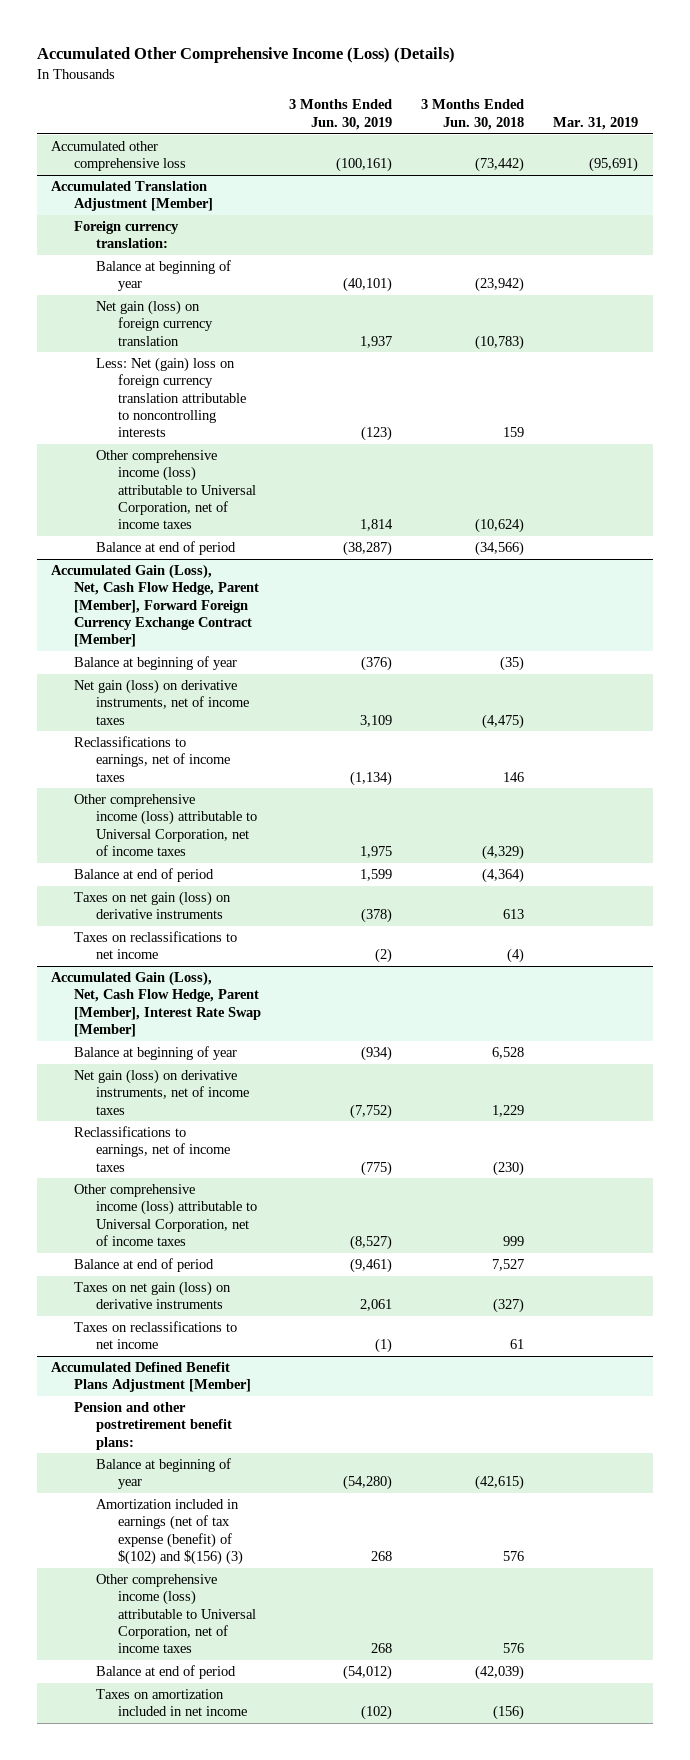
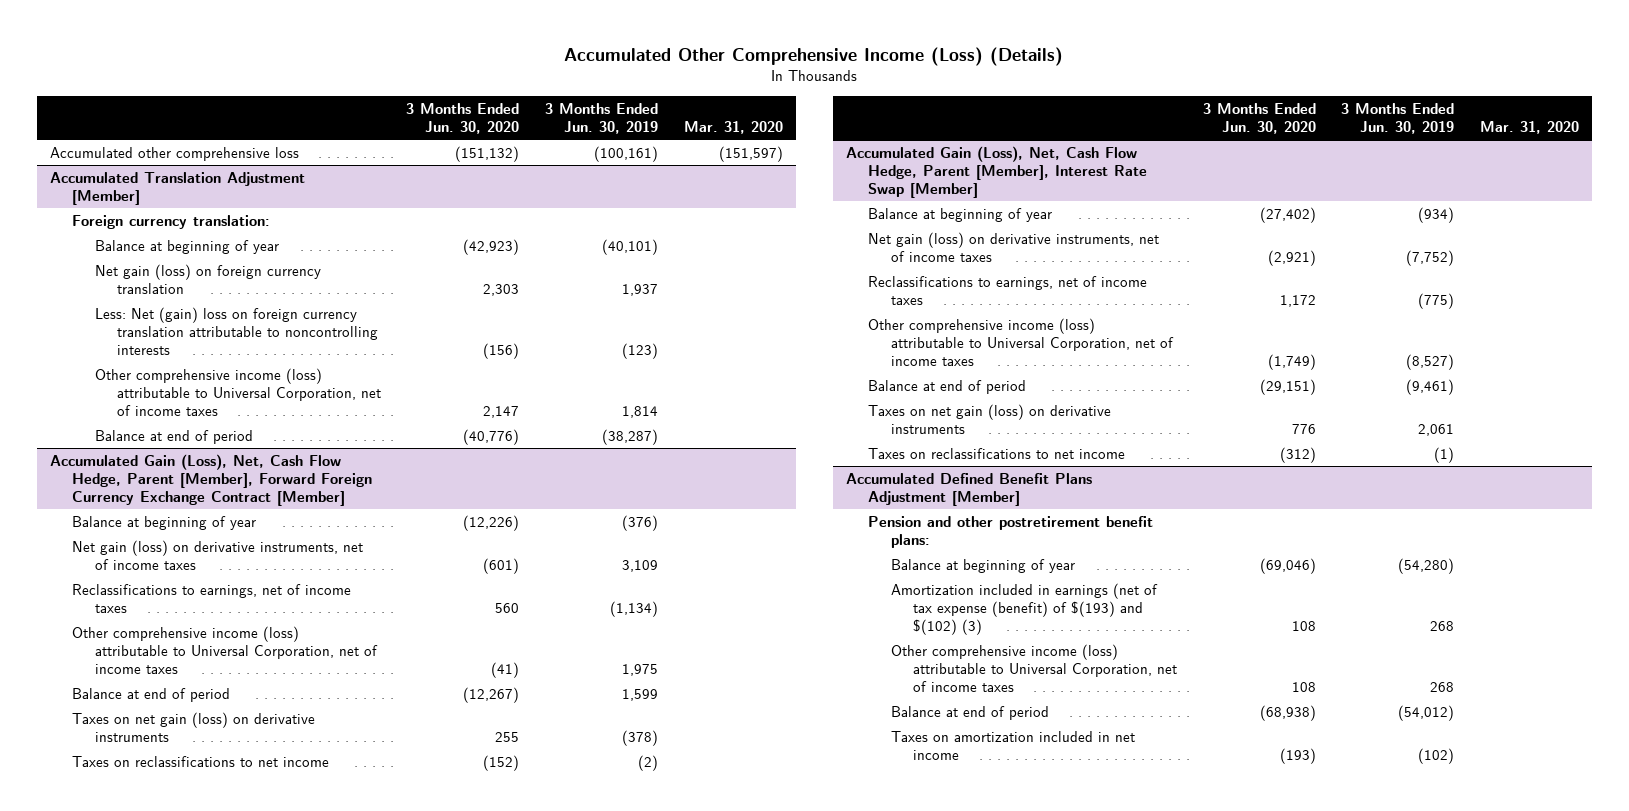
- | 3 Months Ended Jun. 30, 2019 | 3 Months Ended Jun. 30, 2018 | Mar. 31, 2019
+ | 3 Months Ended Jun. 30, 2020 | 3 Months Ended Jun. 30, 2019 | Mar. 31, 2020
@ Accumulated Defined Benefit Plans Adjustment [Member]
- Amortization included in earnings (net of tax expense (benefit) of $(102) and $(156) (3) | 268 | 576 |
+ Amortization included in earnings (net of tax expense (benefit) of $(193) and $(102) (3) | 108 | 268 |

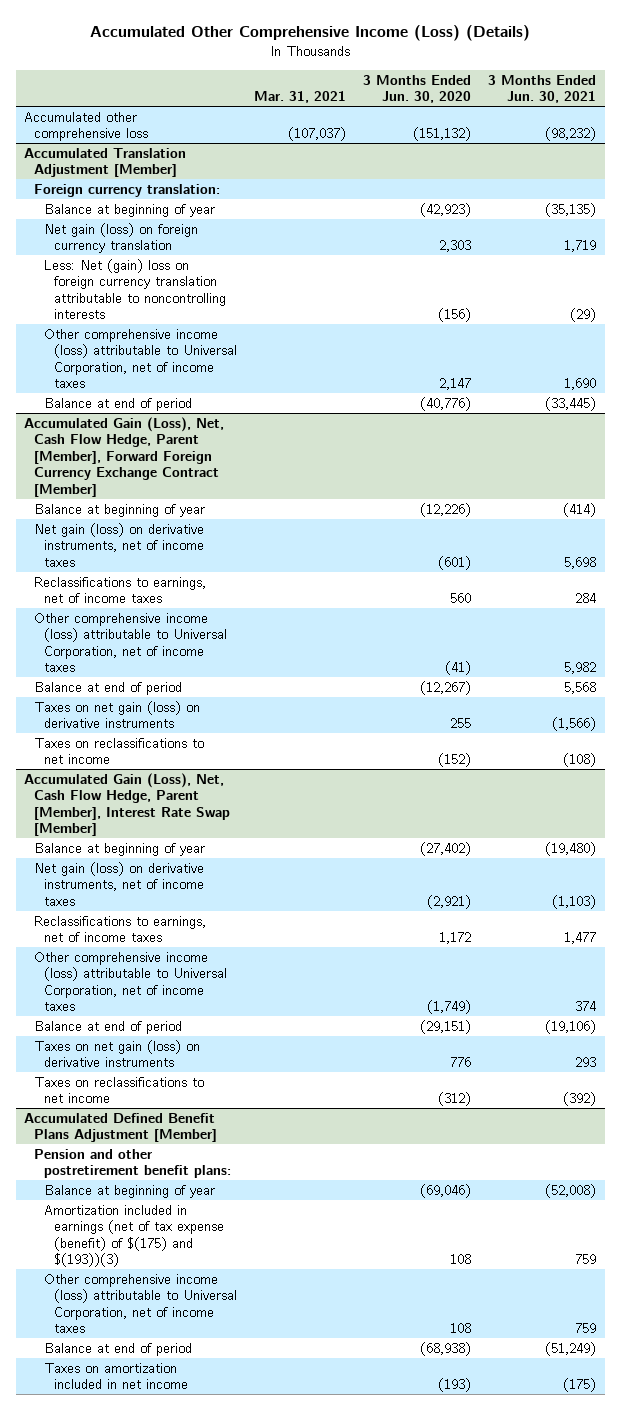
- | 3 Months Ended Jun. 30, 2020 | 3 Months Ended Jun. 30, 2019 | Mar. 31, 2020
+ | Mar. 31, 2021 | 3 Months Ended Jun. 30, 2020 | 3 Months Ended Jun. 30, 2021
@ Accumulated Defined Benefit Plans Adjustment [Member]
- Amortization included in earnings (net of tax expense (benefit) of $(193) and $(102) (3) | 108 | 268 |
+ Amortization included in earnings (net of tax expense (benefit) of $(175) and $(193))(3) | | 108 | 759

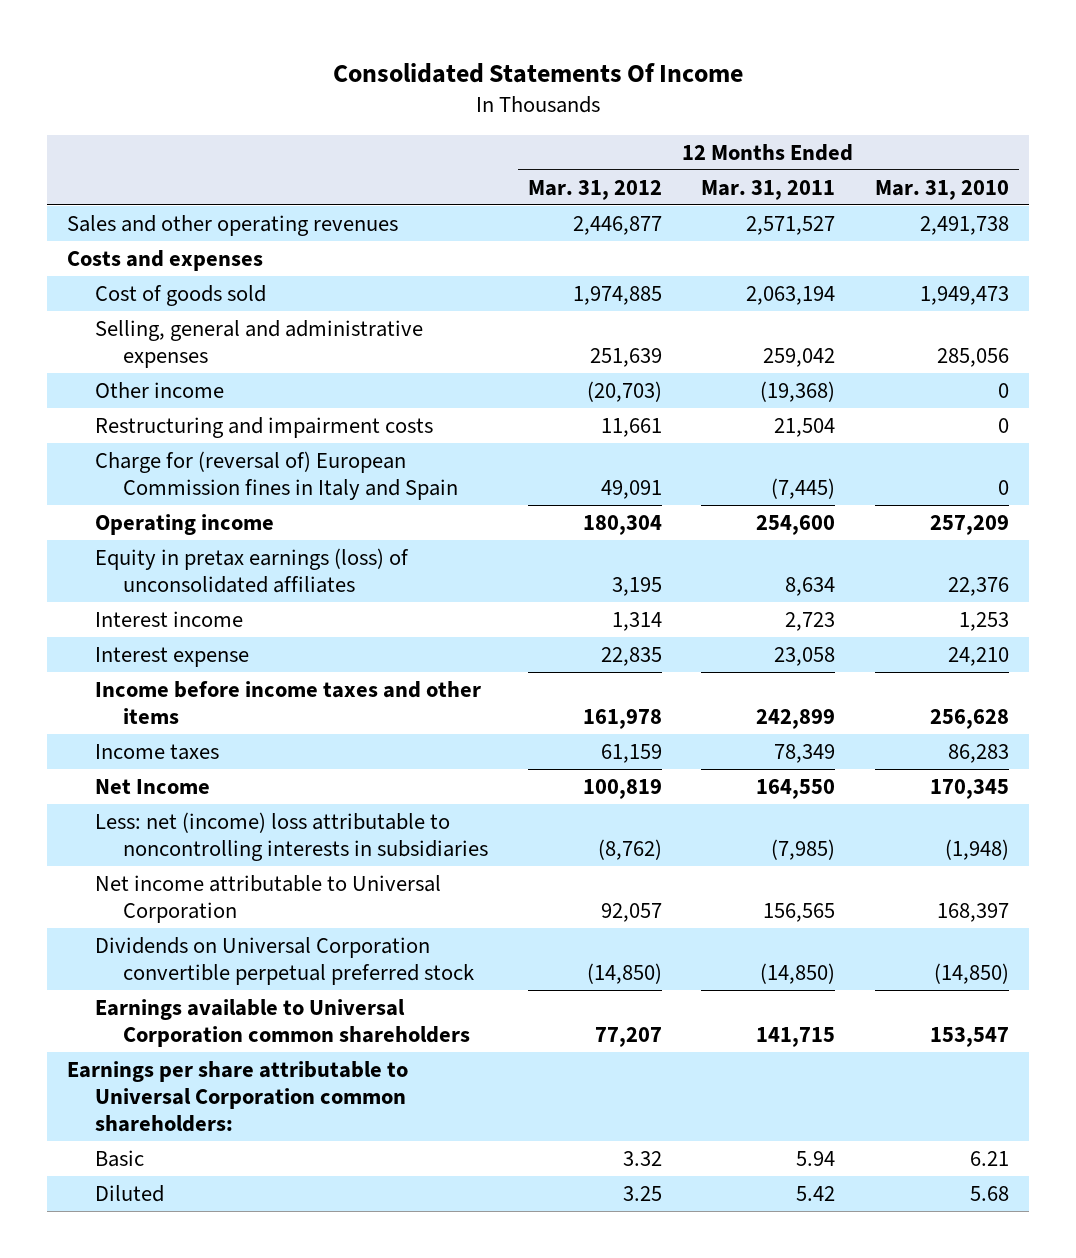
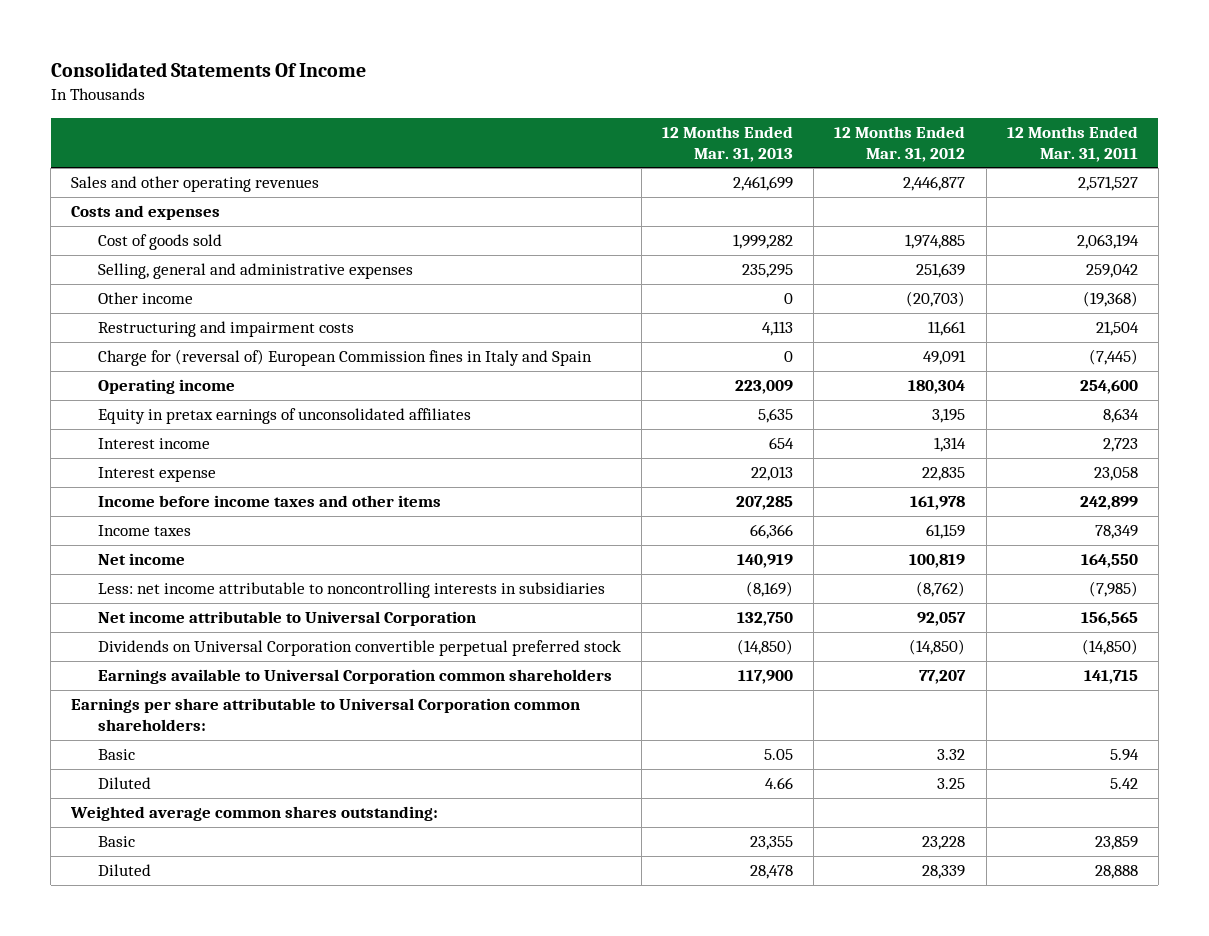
- | 12 Months Ended Mar. 31, 2012 | 12 Months Ended Mar. 31, 2011 | 12 Months Ended Mar. 31, 2010
+ | 12 Months Ended Mar. 31, 2013 | 12 Months Ended Mar. 31, 2012 | 12 Months Ended Mar. 31, 2011
- Equity in pretax earnings (loss) of unconsolidated affiliates | 3,195 | 8,634 | 22,376
+ Equity in pretax earnings of unconsolidated affiliates | 5,635 | 3,195 | 8,634
- Net Income | 100,819 | 164,550 | 170,345
- Less: net (income) loss attributable to noncontrolling interests in subsidiaries | (8,762) | (7,985) | (1,948)
+ Net income | 140,919 | 100,819 | 164,550
+ Less: net income attributable to noncontrolling interests in subsidiaries | (8,169) | (8,762) | (7,985)
+ Weighted average common shares outstanding:
+ Basic | 23,355 | 23,228 | 23,859
+ Diluted | 28,478 | 28,339 | 28,888

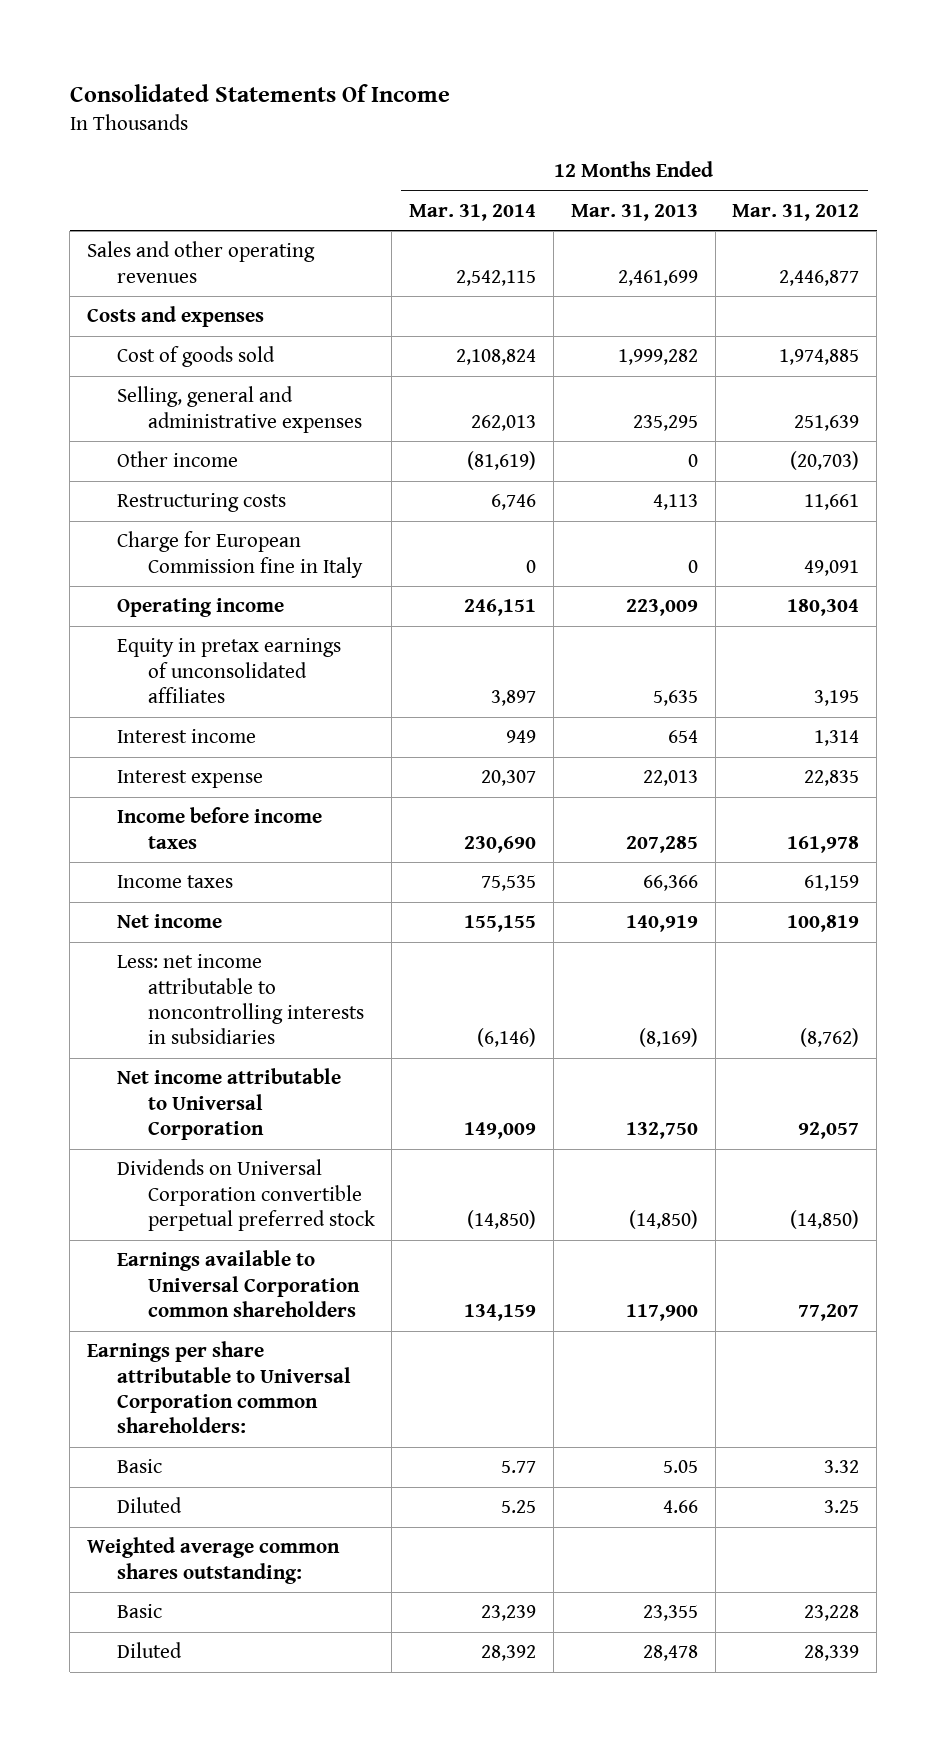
- | 12 Months Ended Mar. 31, 2013 | 12 Months Ended Mar. 31, 2012 | 12 Months Ended Mar. 31, 2011
+ | 12 Months Ended Mar. 31, 2014 | 12 Months Ended Mar. 31, 2013 | 12 Months Ended Mar. 31, 2012
- Restructuring and impairment costs | 4,113 | 11,661 | 21,504
- Charge for (reversal of) European Commission fines in Italy and Spain | 0 | 49,091 | (7,445)
+ Restructuring costs | 6,746 | 4,113 | 11,661
+ Charge for European Commission fine in Italy | 0 | 0 | 49,091
- Income before income taxes and other items | 207,285 | 161,978 | 242,899
+ Income before income taxes | 230,690 | 207,285 | 161,978

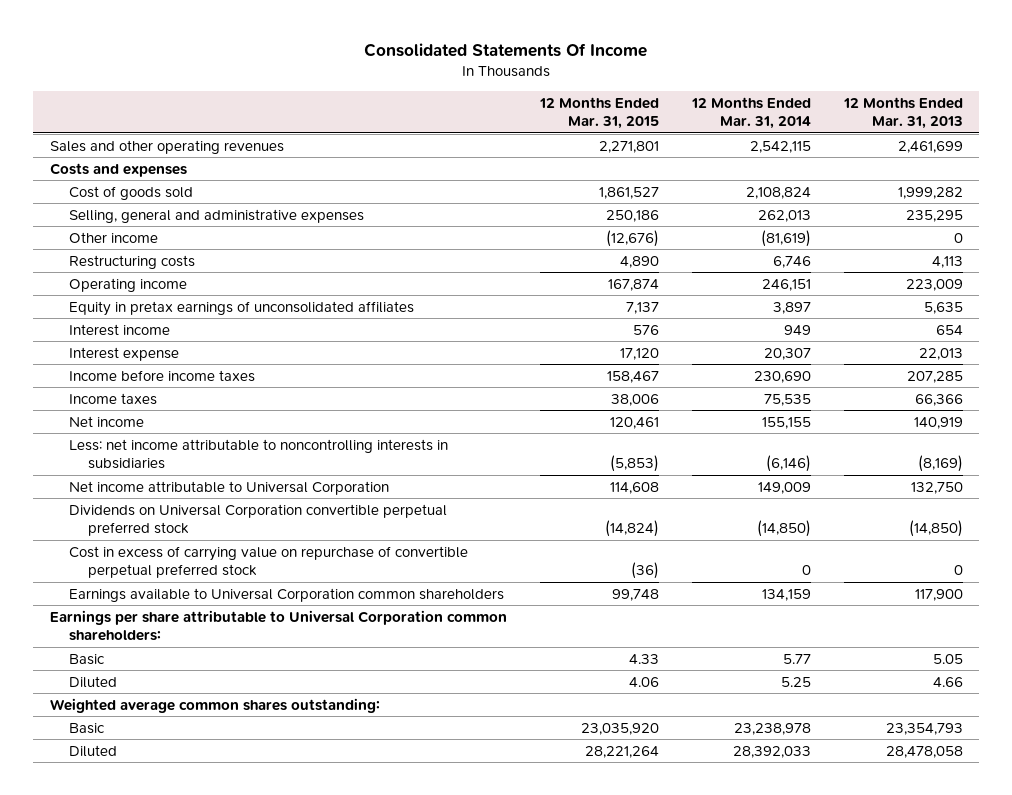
- | 12 Months Ended Mar. 31, 2014 | 12 Months Ended Mar. 31, 2013 | 12 Months Ended Mar. 31, 2012
+ | 12 Months Ended Mar. 31, 2015 | 12 Months Ended Mar. 31, 2014 | 12 Months Ended Mar. 31, 2013
- Charge for European Commission fine in Italy | 0 | 0 | 49,091
+ Cost in excess of carrying value on repurchase of convertible perpetual preferred stock | (36) | 0 | 0
- Basic | 23,239 | 23,355 | 23,228
- Diluted | 28,392 | 28,478 | 28,339
+ Basic | 23,035,920 | 23,238,978 | 23,354,793
+ Diluted | 28,221,264 | 28,392,033 | 28,478,058

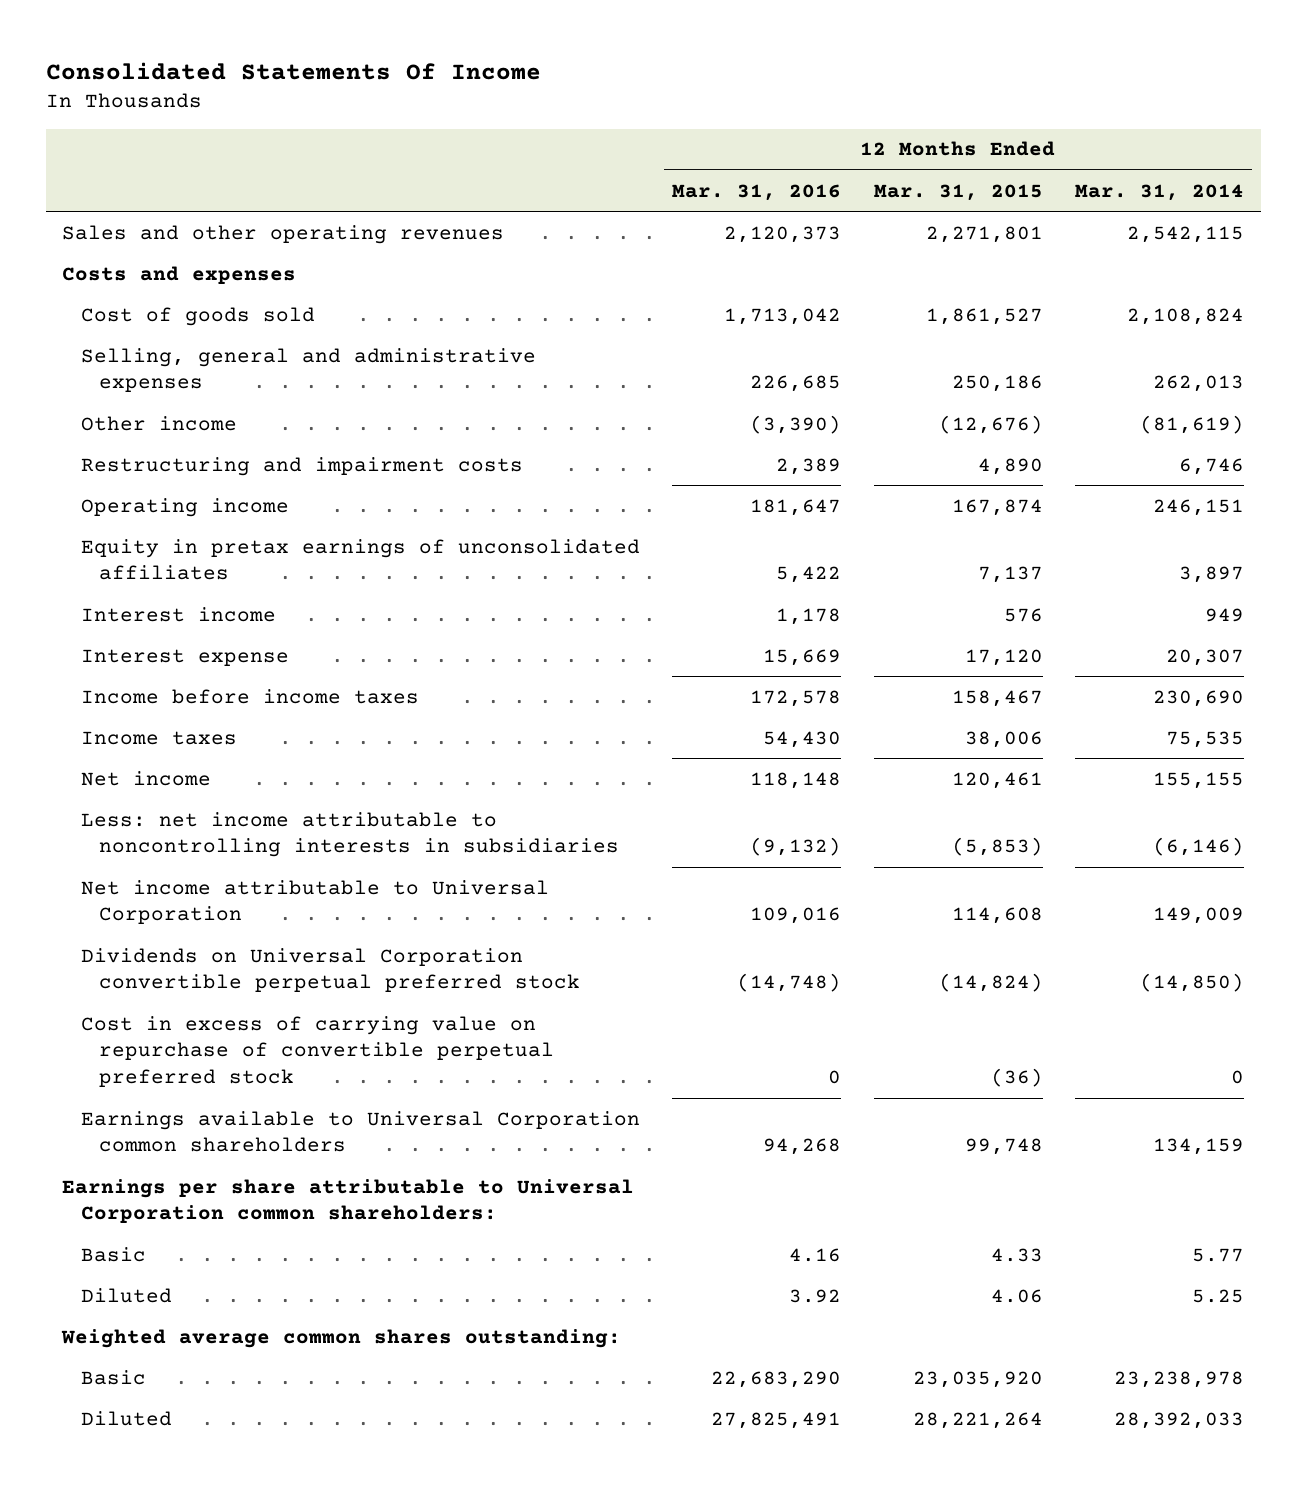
- | 12 Months Ended Mar. 31, 2015 | 12 Months Ended Mar. 31, 2014 | 12 Months Ended Mar. 31, 2013
+ | 12 Months Ended Mar. 31, 2016 | 12 Months Ended Mar. 31, 2015 | 12 Months Ended Mar. 31, 2014
- Restructuring costs | 4,890 | 6,746 | 4,113
+ Restructuring and impairment costs | 2,389 | 4,890 | 6,746

